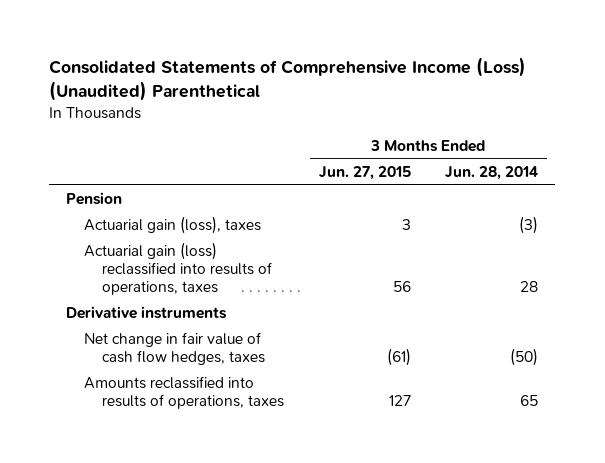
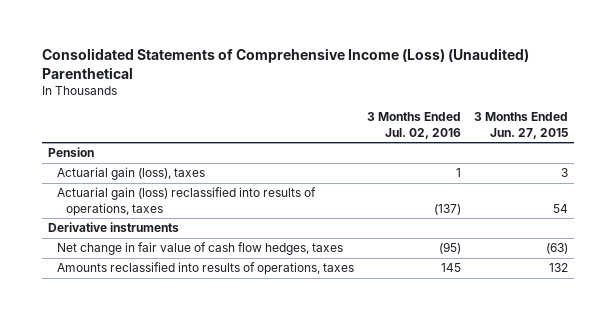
- | 3 Months Ended Jun. 27, 2015 | 3 Months Ended Jun. 28, 2014
+ | 3 Months Ended Jul. 02, 2016 | 3 Months Ended Jun. 27, 2015
- Actuarial gain (loss) reclassified into results of operations, taxes | 56 | 28
+ Actuarial gain (loss) reclassified into results of operations, taxes | (137) | 54
- Net change in fair value of cash flow hedges, taxes | (61) | (50)
- Amounts reclassified into results of operations, taxes | 127 | 65
+ Net change in fair value of cash flow hedges, taxes | (95) | (63)
+ Amounts reclassified into results of operations, taxes | 145 | 132

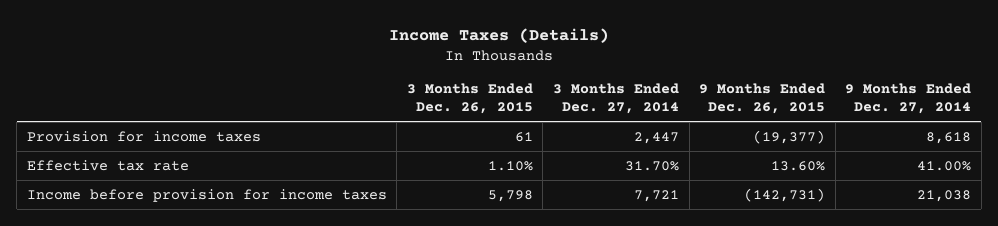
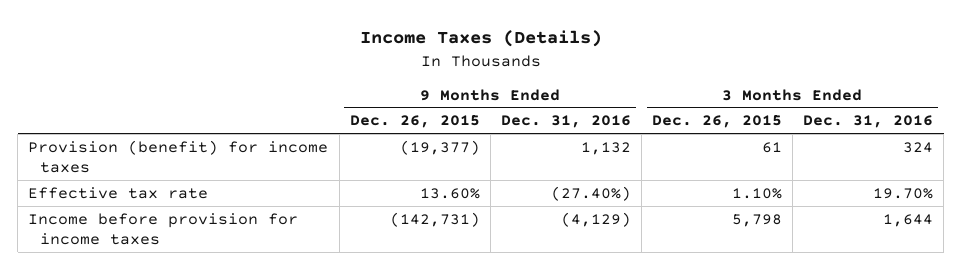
- | 3 Months Ended Dec. 26, 2015 | 3 Months Ended Dec. 27, 2014 | 9 Months Ended Dec. 26, 2015 | 9 Months Ended Dec. 27, 2014
+ | 9 Months Ended Dec. 26, 2015 | 9 Months Ended Dec. 31, 2016 | 3 Months Ended Dec. 26, 2015 | 3 Months Ended Dec. 31, 2016
- Provision for income taxes | 61 | 2,447 | (19,377) | 8,618
+ Provision (benefit) for income taxes | (19,377) | 1,132 | 61 | 324

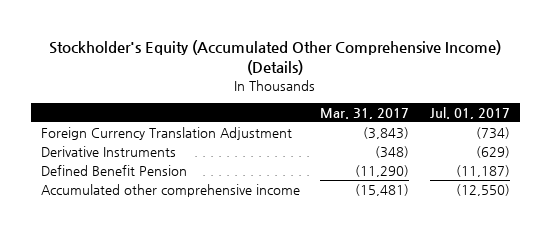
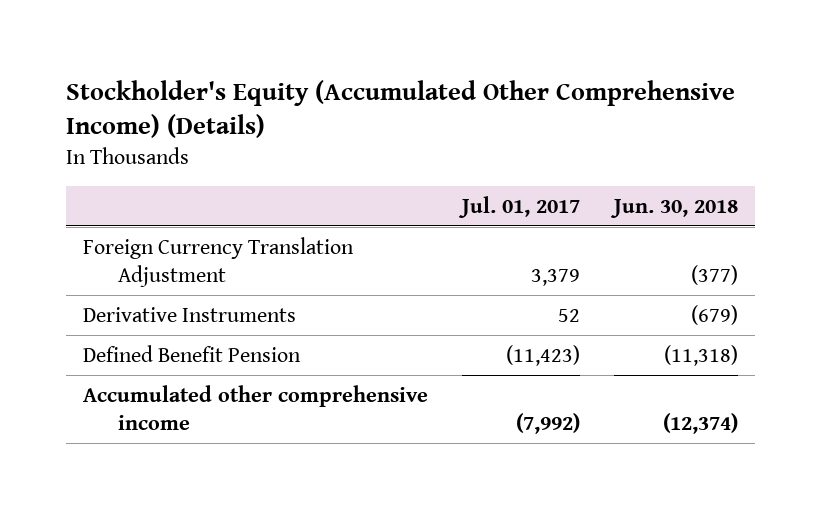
- | Mar. 31, 2017 | Jul. 01, 2017
+ | Jul. 01, 2017 | Jun. 30, 2018
- Foreign Currency Translation Adjustment | (3,843) | (734)
- Derivative Instruments | (348) | (629)
- Defined Benefit Pension | (11,290) | (11,187)
- Accumulated other comprehensive income | (15,481) | (12,550)
+ Foreign Currency Translation Adjustment | 3,379 | (377)
+ Derivative Instruments | 52 | (679)
+ Defined Benefit Pension | (11,423) | (11,318)
+ Accumulated other comprehensive income | (7,992) | (12,374)

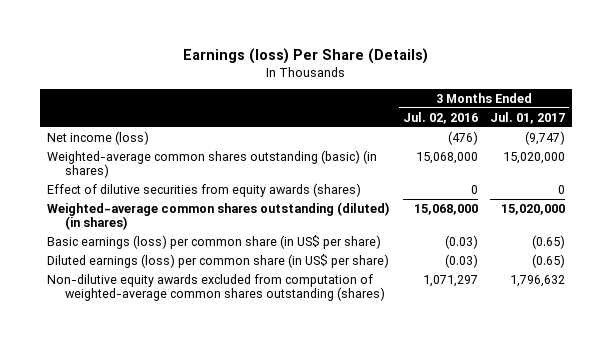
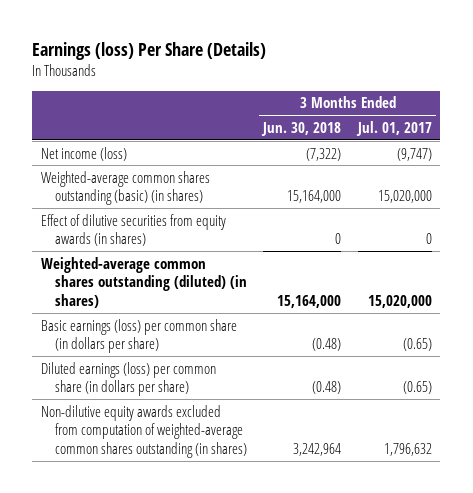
- | 3 Months Ended Jul. 02, 2016 | 3 Months Ended Jul. 01, 2017
+ | 3 Months Ended Jun. 30, 2018 | 3 Months Ended Jul. 01, 2017
- Effect of dilutive securities from equity awards (shares) | 0 | 0
+ Effect of dilutive securities from equity awards (in shares) | 0 | 0
- Basic earnings (loss) per common share (in US$ per share) | (0.03) | (0.65)
- Diluted earnings (loss) per common share (in US$ per share) | (0.03) | (0.65)
- Non-dilutive equity awards excluded from computation of weighted-average common shares outstanding (shares) | 1,071,297 | 1,796,632
+ Basic earnings (loss) per common share (in dollars per share) | (0.48) | (0.65)
+ Diluted earnings (loss) per common share (in dollars per share) | (0.48) | (0.65)
+ Non-dilutive equity awards excluded from computation of weighted-average common shares outstanding (in shares) | 3,242,964 | 1,796,632

